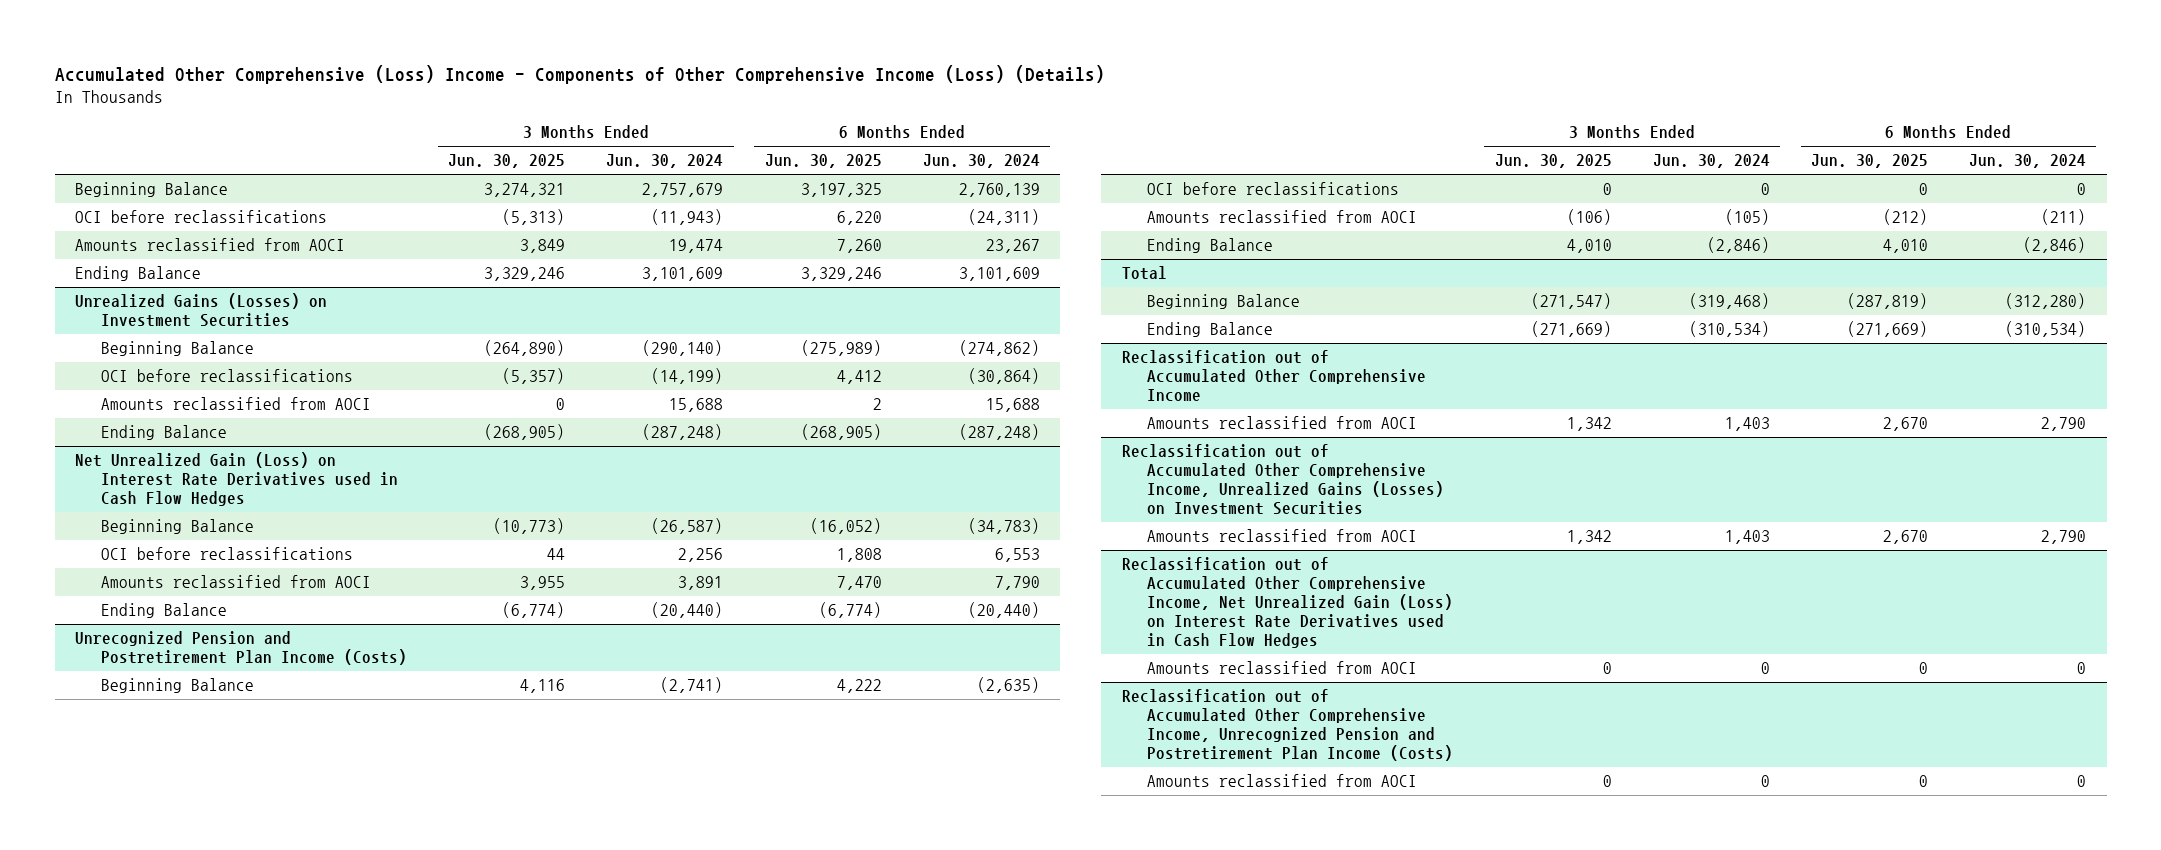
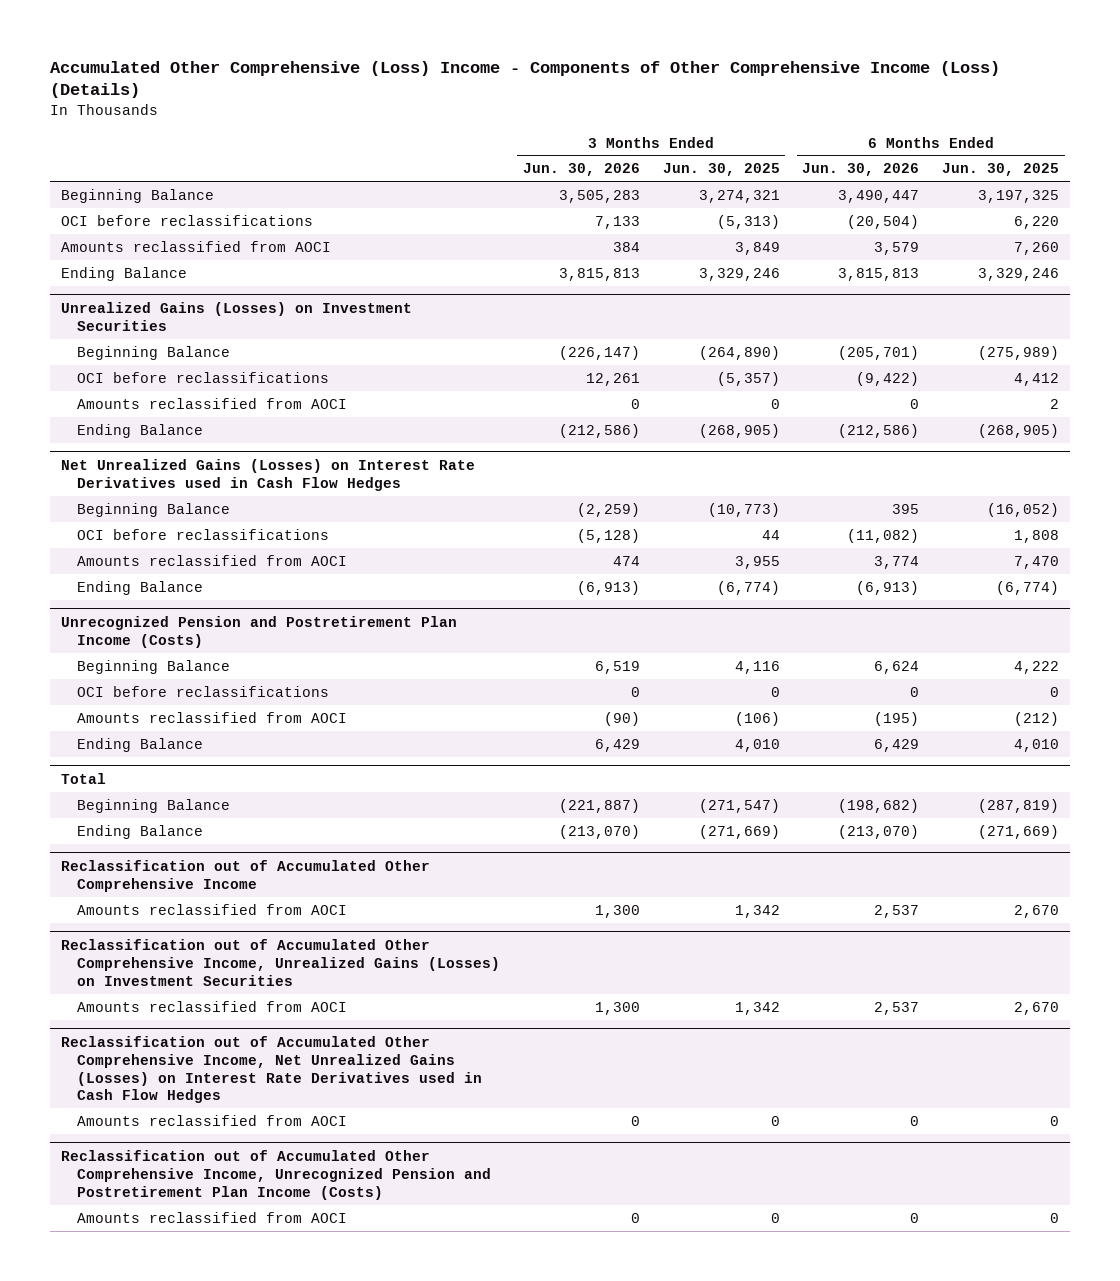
- | 3 Months Ended Jun. 30, 2025 | 3 Months Ended Jun. 30, 2024 | 6 Months Ended Jun. 30, 2025 | 6 Months Ended Jun. 30, 2024
+ | 3 Months Ended Jun. 30, 2026 | 3 Months Ended Jun. 30, 2025 | 6 Months Ended Jun. 30, 2026 | 6 Months Ended Jun. 30, 2025
- Net Unrealized Gain (Loss) on Interest Rate Derivatives used in Cash Flow Hedges
+ Net Unrealized Gains (Losses) on Interest Rate Derivatives used in Cash Flow Hedges
- Reclassification out of Accumulated Other Comprehensive Income, Net Unrealized Gain (Loss) on Interest Rate Derivatives used in Cash Flow Hedges
+ Reclassification out of Accumulated Other Comprehensive Income, Net Unrealized Gains (Losses) on Interest Rate Derivatives used in Cash Flow Hedges

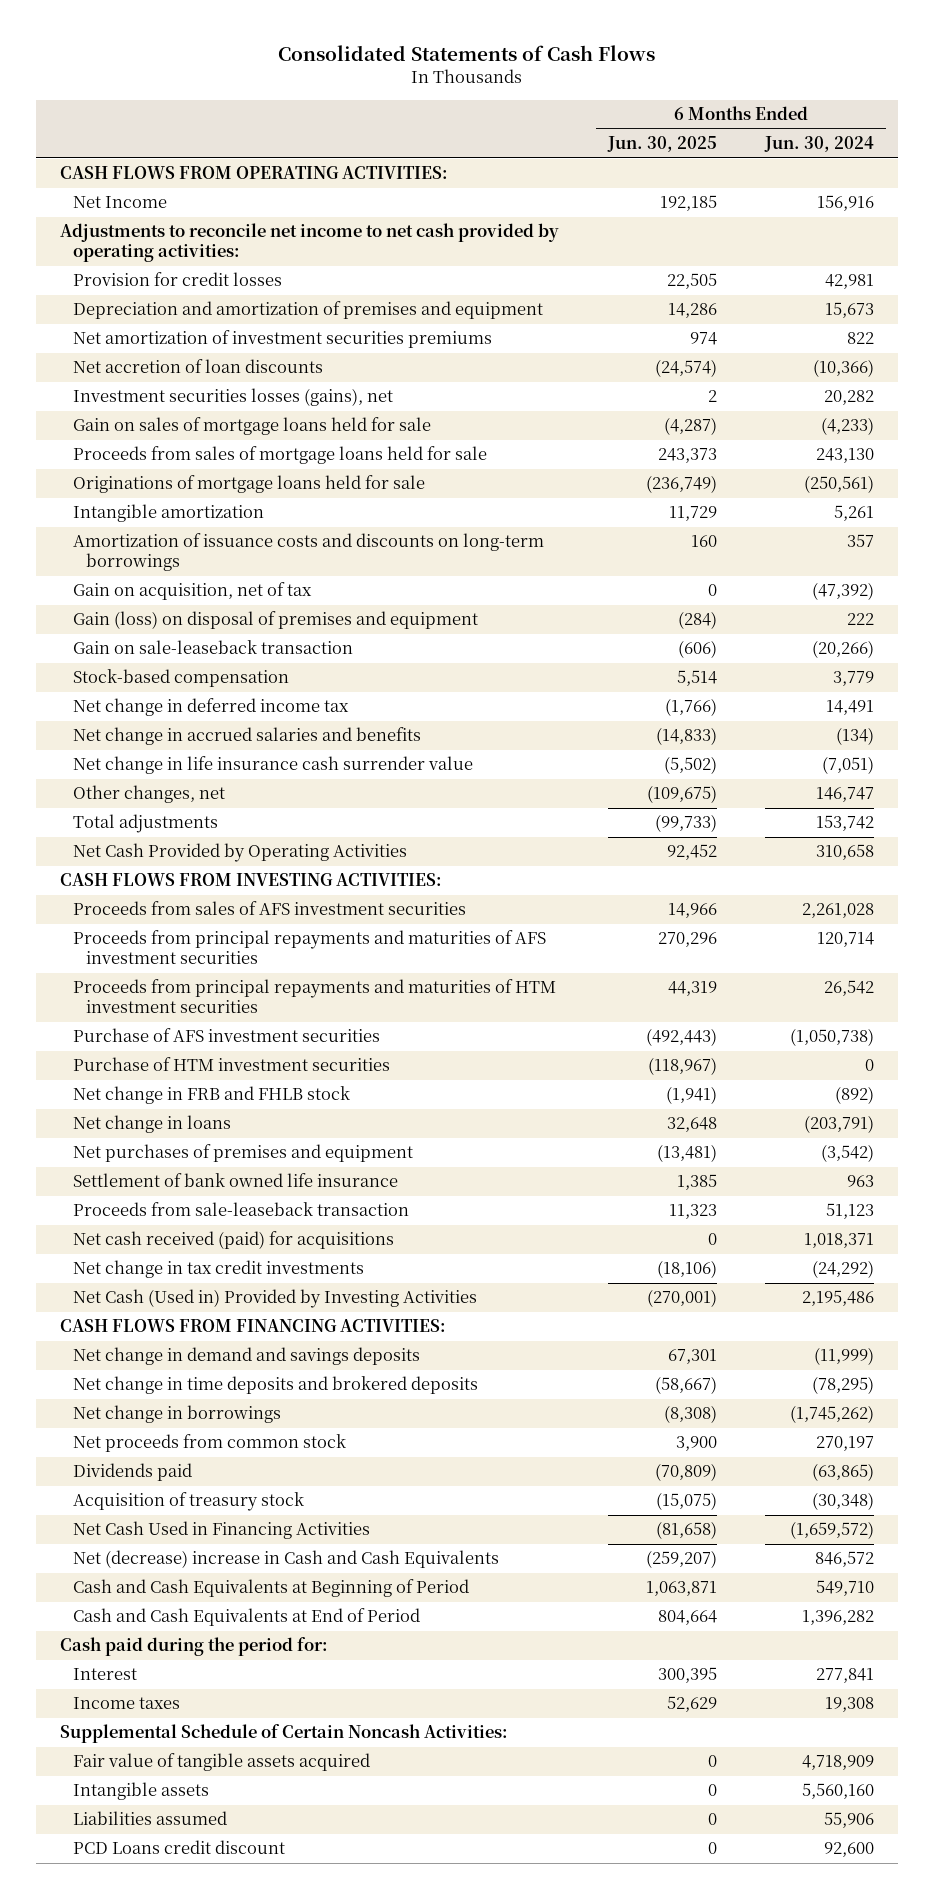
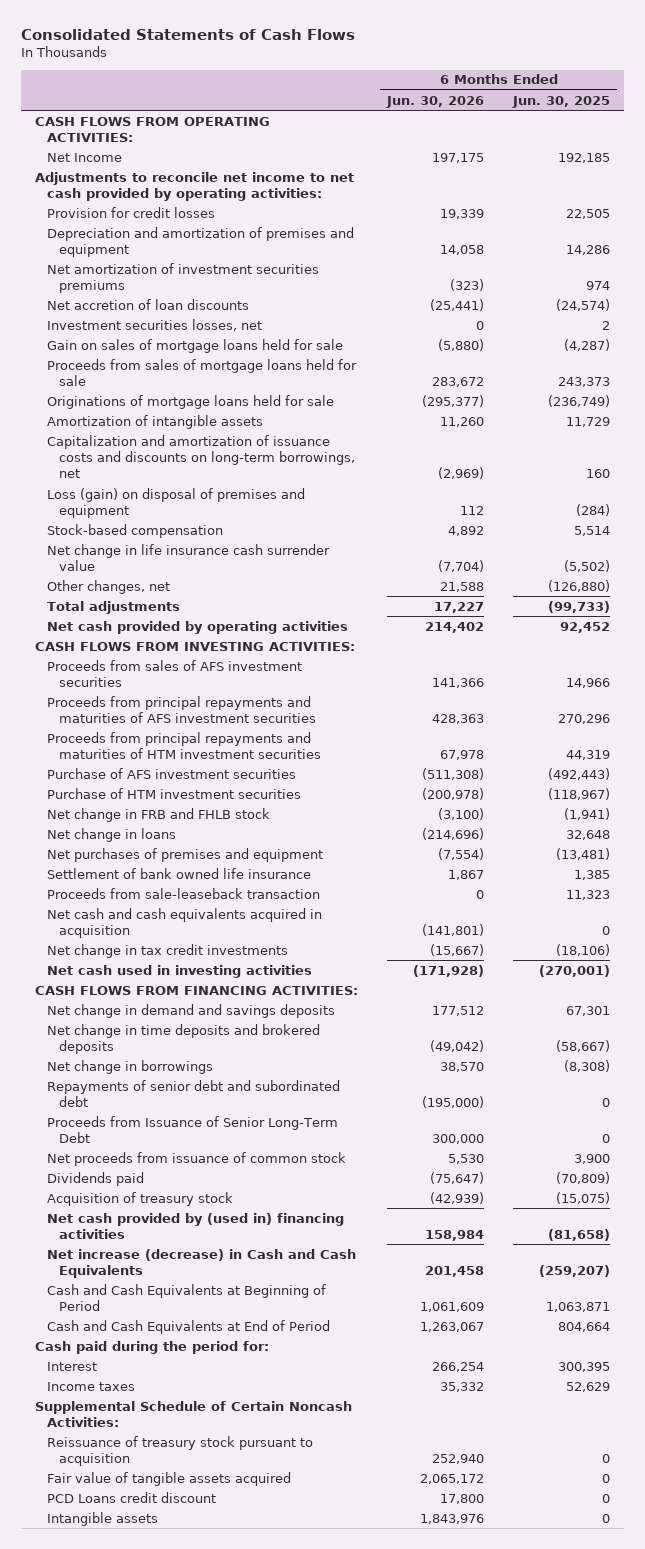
- | 6 Months Ended Jun. 30, 2025 | 6 Months Ended Jun. 30, 2024
+ | 6 Months Ended Jun. 30, 2026 | 6 Months Ended Jun. 30, 2025
- Investment securities losses (gains), net | 2 | 20,282
+ Investment securities losses, net | 0 | 2
- Intangible amortization | 11,729 | 5,261
- Amortization of issuance costs and discounts on long-term borrowings | 160 | 357
- Gain on acquisition, net of tax | 0 | (47,392)
- Gain (loss) on disposal of premises and equipment | (284) | 222
- Gain on sale-leaseback transaction | (606) | (20,266)
+ Amortization of intangible assets | 11,260 | 11,729
+ Capitalization and amortization of issuance costs and discounts on long-term borrowings, net | (2,969) | 160
+ Loss (gain) on disposal of premises and equipment | 112 | (284)
- Net change in deferred income tax | (1,766) | 14,491
- Net change in accrued salaries and benefits | (14,833) | (134)
- Other changes, net | (109,675) | 146,747
+ Other changes, net | 21,588 | (126,880)
- Net Cash Provided by Operating Activities | 92,452 | 310,658
+ Net cash provided by operating activities | 214,402 | 92,452
- Net cash received (paid) for acquisitions | 0 | 1,018,371
+ Net cash and cash equivalents acquired in acquisition | (141,801) | 0
- Net Cash (Used in) Provided by Investing Activities | (270,001) | 2,195,486
+ Net cash used in investing activities | (171,928) | (270,001)
- Net proceeds from common stock | 3,900 | 270,197
+ Repayments of senior debt and subordinated debt | (195,000) | 0
+ Proceeds from Issuance of Senior Long-Term Debt | 300,000 | 0
+ Net proceeds from issuance of common stock | 5,530 | 3,900
- Net Cash Used in Financing Activities | (81,658) | (1,659,572)
- Net (decrease) increase in Cash and Cash Equivalents | (259,207) | 846,572
+ Net cash provided by (used in) financing activities | 158,984 | (81,658)
+ Net increase (decrease) in Cash and Cash Equivalents | 201,458 | (259,207)
+ Reissuance of treasury stock pursuant to acquisition | 252,940 | 0
- Liabilities assumed | 0 | 55,906
moved down: Intangible assets | 1,843,976 | 0

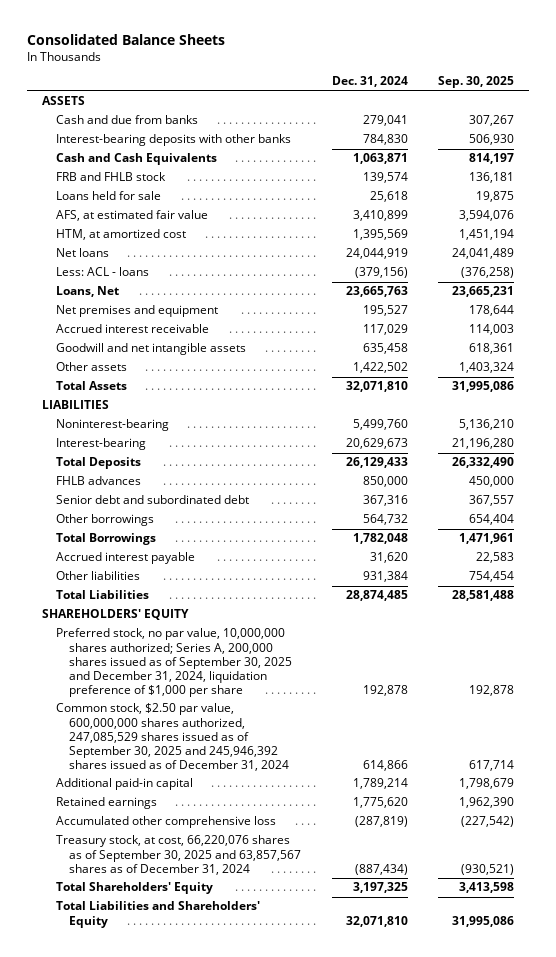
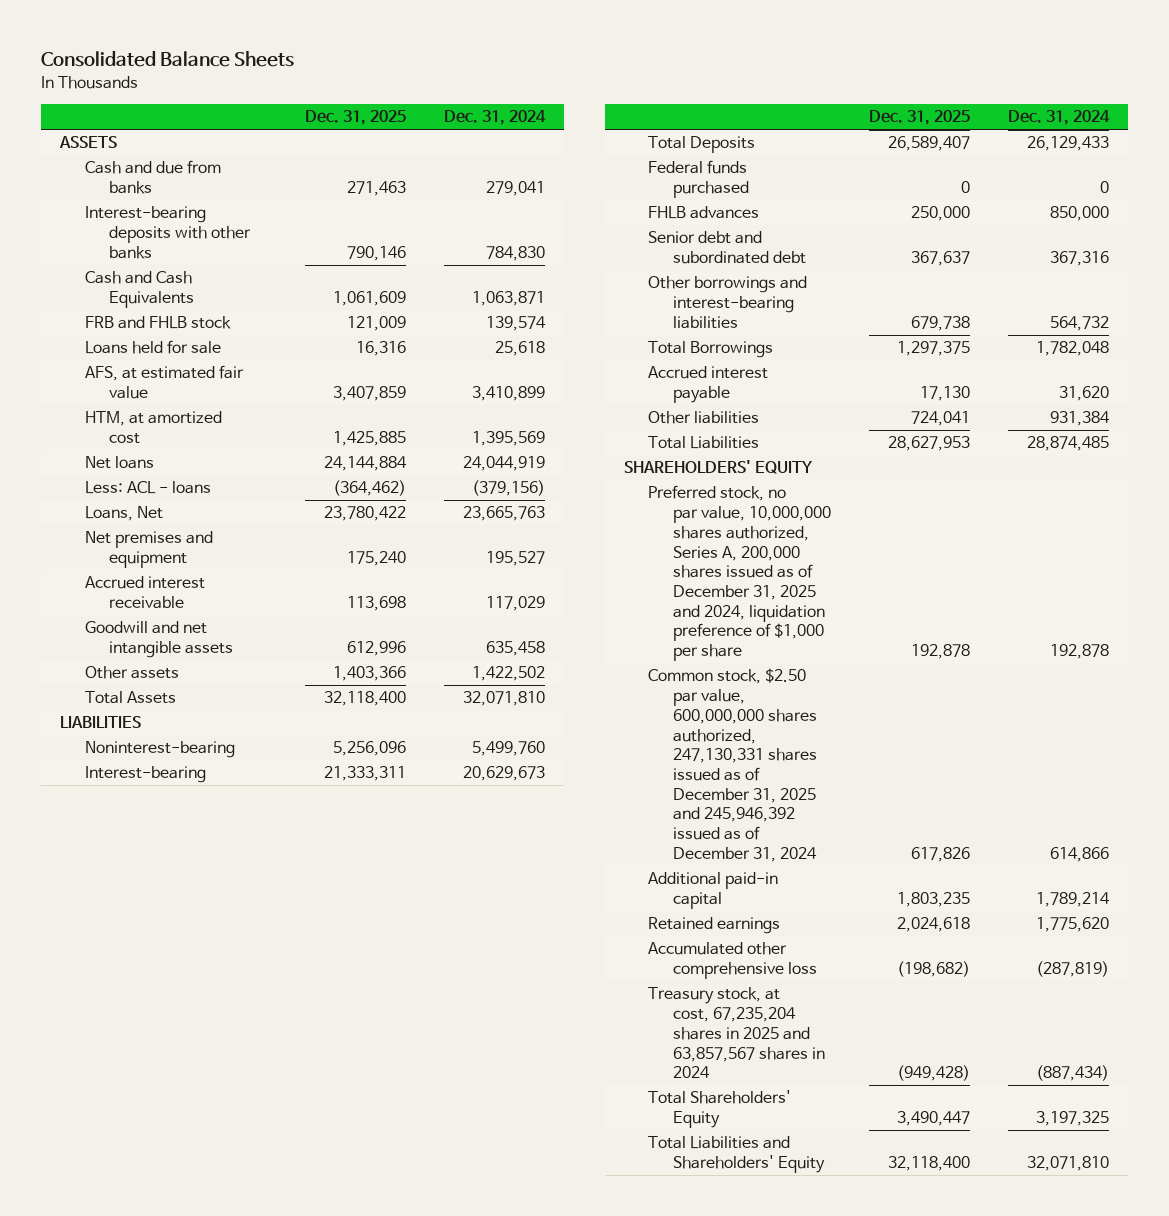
- | Dec. 31, 2024 | Sep. 30, 2025
+ | Dec. 31, 2025 | Dec. 31, 2024
+ Federal funds purchased | 0 | 0
- Other borrowings | 564,732 | 654,404
+ Other borrowings and interest-bearing liabilities | 679,738 | 564,732
- Preferred stock, no par value, 10,000,000 shares authorized; Series A, 200,000 shares issued as of September 30, 2025 and December 31, 2024, liquidation preference of $1,000 per share | 192,878 | 192,878
- Common stock, $2.50 par value, 600,000,000 shares authorized, 247,085,529 shares issued as of September 30, 2025 and 245,946,392 shares issued as of December 31, 2024 | 614,866 | 617,714
+ Preferred stock, no par value, 10,000,000 shares authorized, Series A, 200,000 shares issued as of December 31, 2025 and 2024, liquidation preference of $1,000 per share | 192,878 | 192,878
+ Common stock, $2.50 par value, 600,000,000 shares authorized, 247,130,331 shares issued as of December 31, 2025 and 245,946,392 issued as of December 31, 2024 | 617,826 | 614,866
- Treasury stock, at cost, 66,220,076 shares as of September 30, 2025 and 63,857,567 shares as of December 31, 2024 | (887,434) | (930,521)
+ Treasury stock, at cost, 67,235,204 shares in 2025 and 63,857,567 shares in 2024 | (949,428) | (887,434)

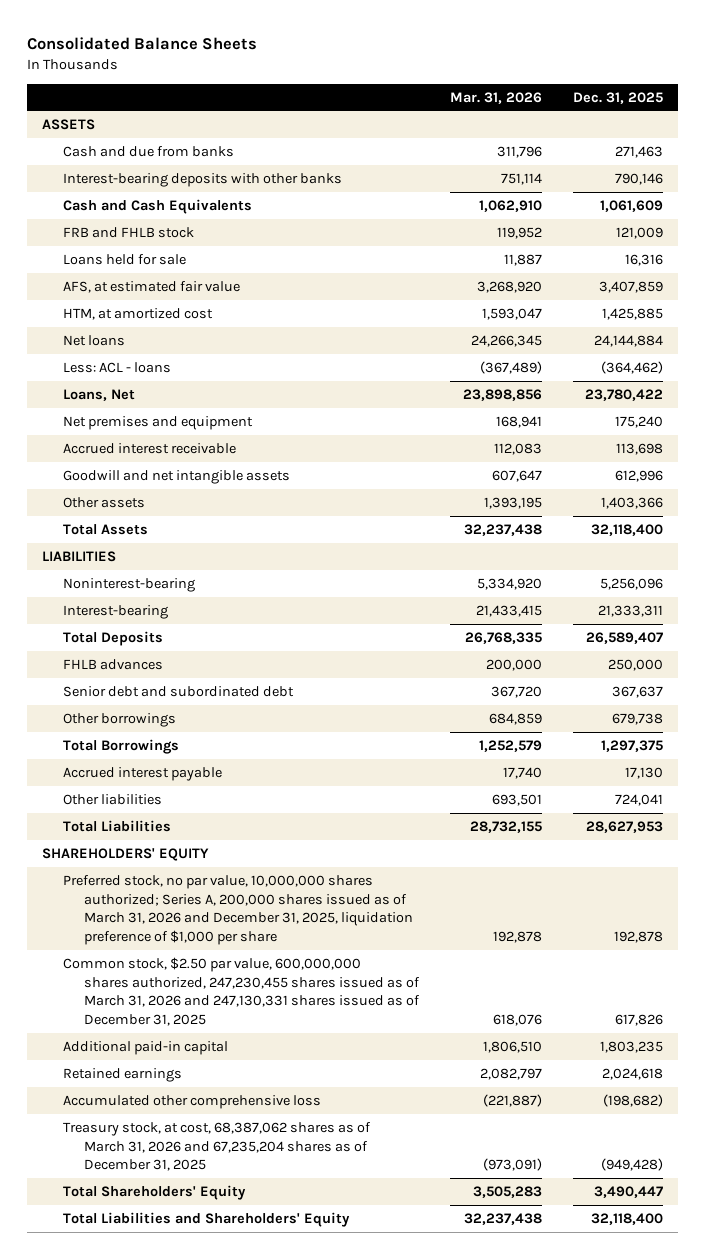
- | Dec. 31, 2025 | Dec. 31, 2024
+ | Mar. 31, 2026 | Dec. 31, 2025
- Federal funds purchased | 0 | 0
- Other borrowings and interest-bearing liabilities | 679,738 | 564,732
+ Other borrowings | 684,859 | 679,738
- Preferred stock, no par value, 10,000,000 shares authorized, Series A, 200,000 shares issued as of December 31, 2025 and 2024, liquidation preference of $1,000 per share | 192,878 | 192,878
- Common stock, $2.50 par value, 600,000,000 shares authorized, 247,130,331 shares issued as of December 31, 2025 and 245,946,392 issued as of December 31, 2024 | 617,826 | 614,866
+ Preferred stock, no par value, 10,000,000 shares authorized; Series A, 200,000 shares issued as of March 31, 2026 and December 31, 2025, liquidation preference of $1,000 per share | 192,878 | 192,878
+ Common stock, $2.50 par value, 600,000,000 shares authorized, 247,230,455 shares issued as of March 31, 2026 and 247,130,331 shares issued as of December 31, 2025 | 618,076 | 617,826
- Treasury stock, at cost, 67,235,204 shares in 2025 and 63,857,567 shares in 2024 | (949,428) | (887,434)
+ Treasury stock, at cost, 68,387,062 shares as of March 31, 2026 and 67,235,204 shares as of December 31, 2025 | (973,091) | (949,428)

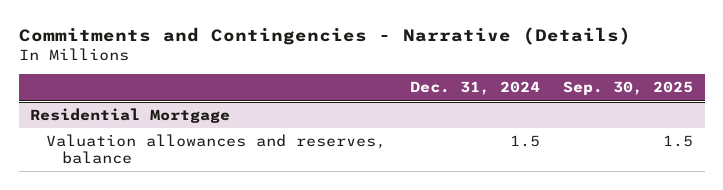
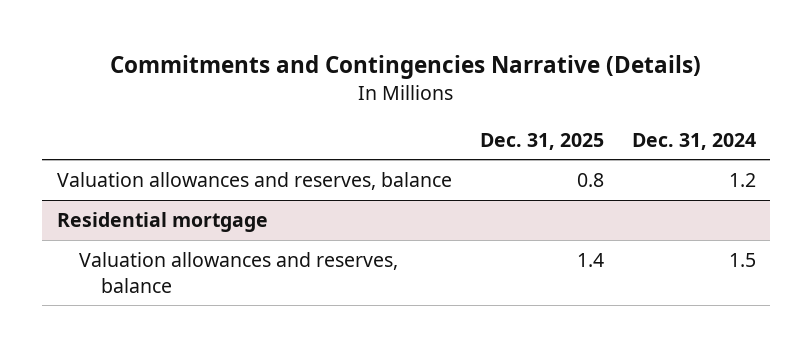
- Commitments and Contingencies - Narrative (Details)
+ Commitments and Contingencies Narrative (Details)
- | Dec. 31, 2024 | Sep. 30, 2025
+ | Dec. 31, 2025 | Dec. 31, 2024
- Residential Mortgage
+ Valuation allowances and reserves, balance | 0.8 | 1.2
+ Residential mortgage

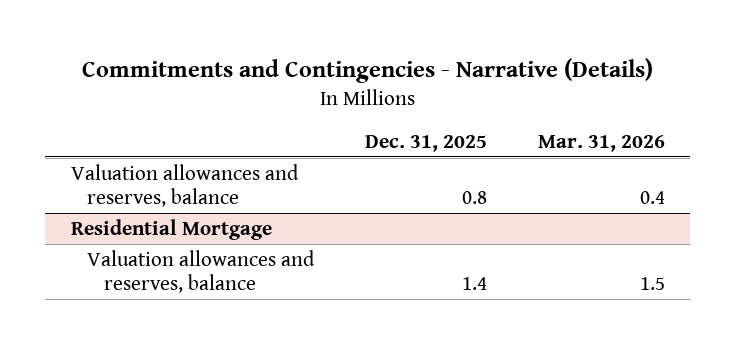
- Commitments and Contingencies Narrative (Details)
+ Commitments and Contingencies - Narrative (Details)
- | Dec. 31, 2025 | Dec. 31, 2024
+ | Dec. 31, 2025 | Mar. 31, 2026
- Residential mortgage
+ Residential Mortgage

